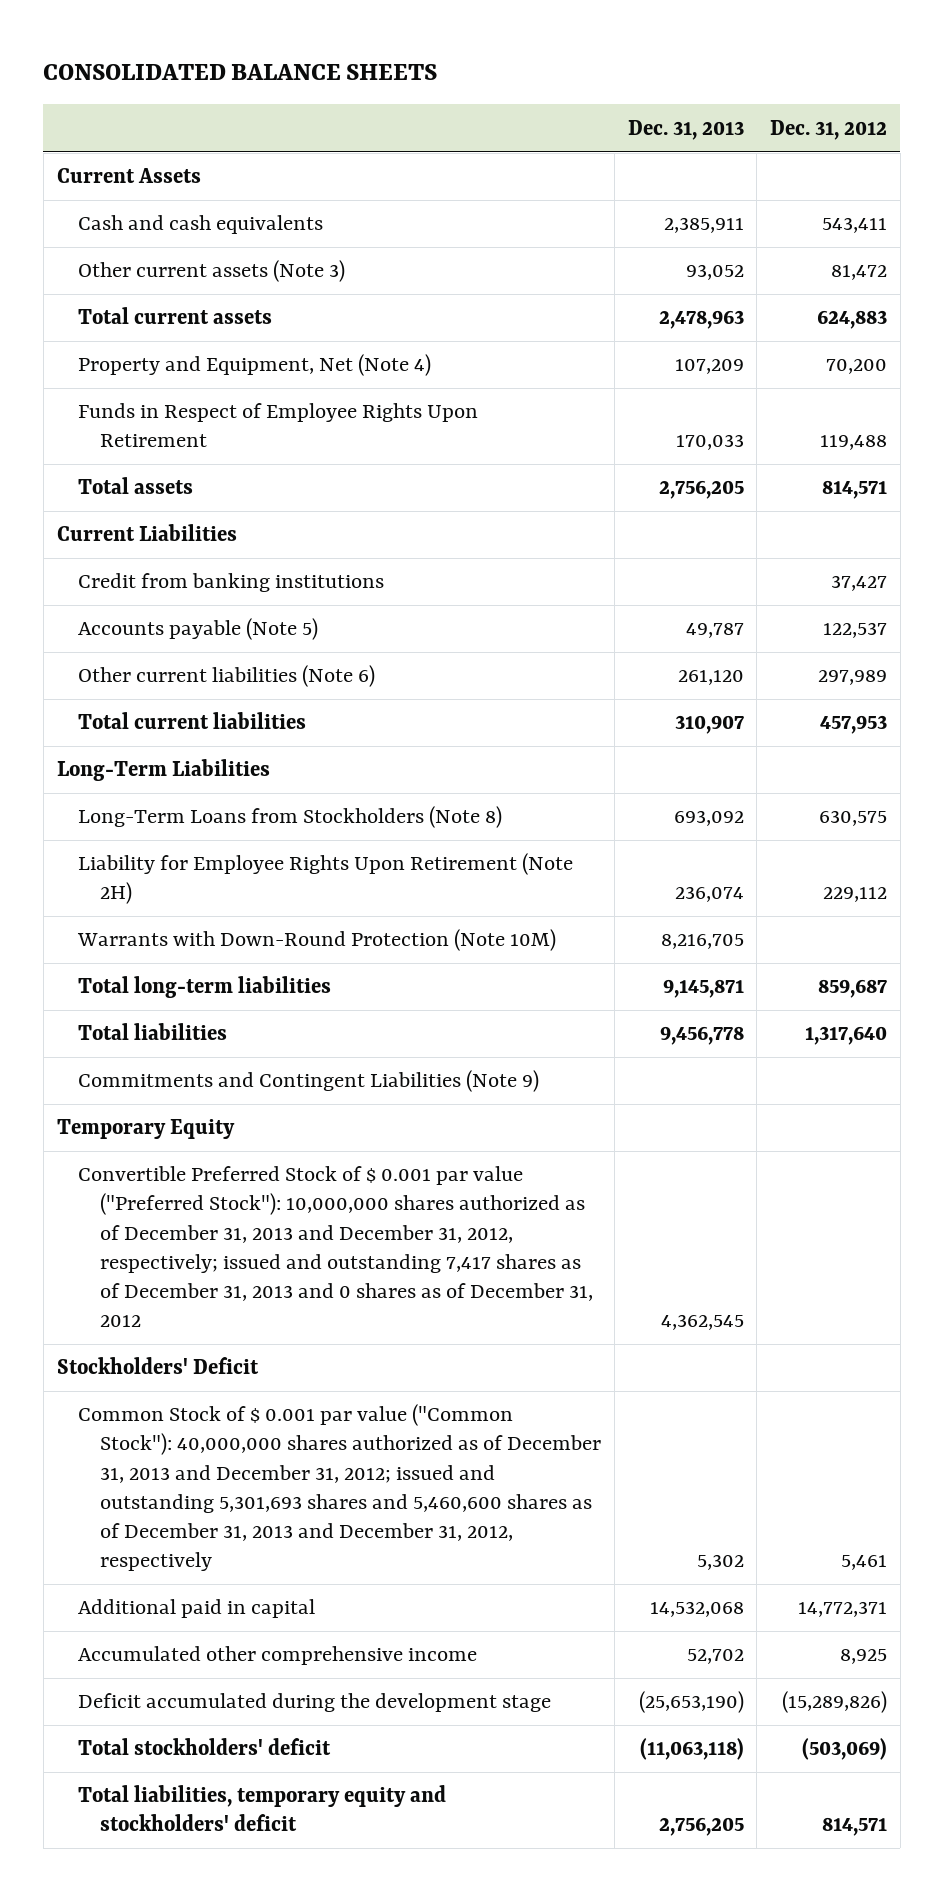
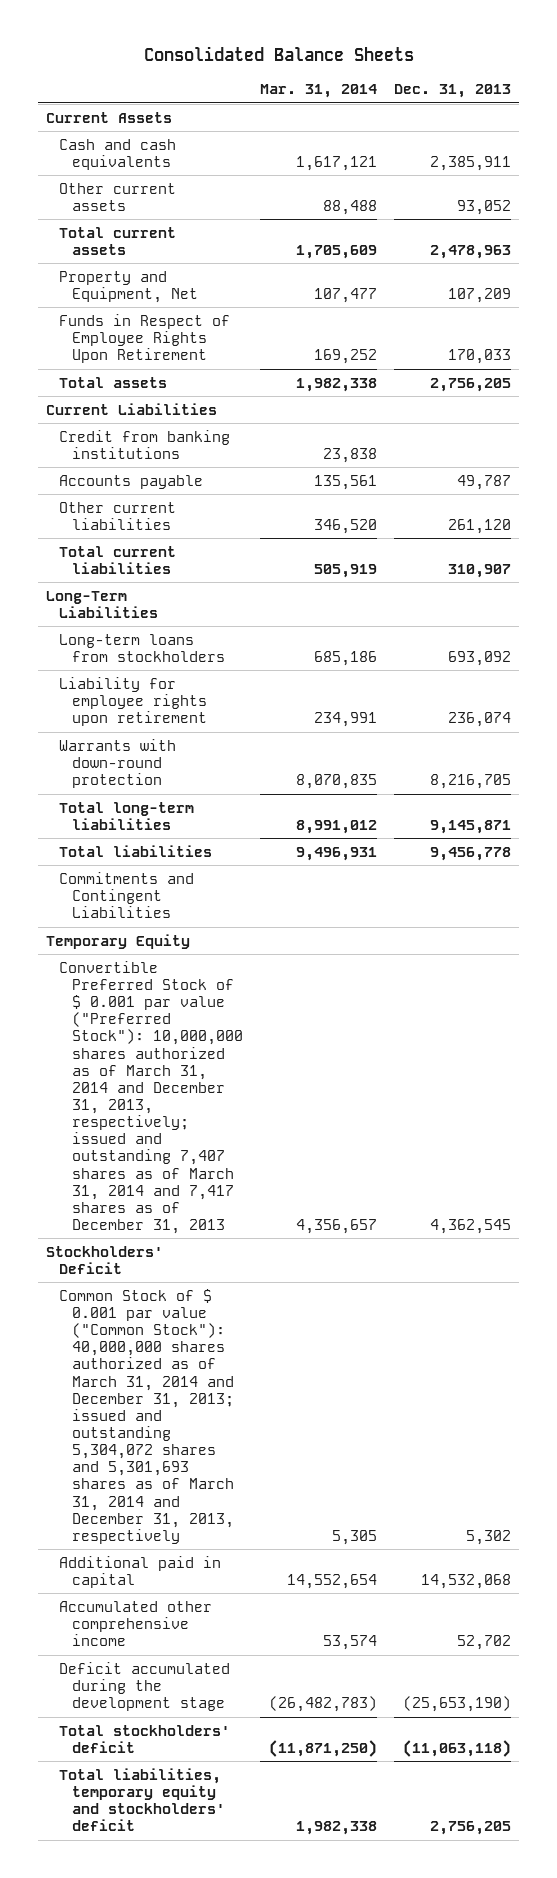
- CONSOLIDATED BALANCE SHEETS
+ Consolidated Balance Sheets
- | Dec. 31, 2013 | Dec. 31, 2012
+ | Mar. 31, 2014 | Dec. 31, 2013
- Other current assets (Note 3) | 93,052 | 81,472
+ Other current assets | 88,488 | 93,052
- Property and Equipment, Net (Note 4) | 107,209 | 70,200
+ Property and Equipment, Net | 107,477 | 107,209
- Accounts payable (Note 5) | 49,787 | 122,537
- Other current liabilities (Note 6) | 261,120 | 297,989
+ Accounts payable | 135,561 | 49,787
+ Other current liabilities | 346,520 | 261,120
- Long-Term Loans from Stockholders (Note 8) | 693,092 | 630,575
- Liability for Employee Rights Upon Retirement (Note 2H) | 236,074 | 229,112
- Warrants with Down-Round Protection (Note 10M) | 8,216,705 |
+ Long-term loans from stockholders | 685,186 | 693,092
+ Liability for employee rights upon retirement | 234,991 | 236,074
+ Warrants with down-round protection | 8,070,835 | 8,216,705
- Commitments and Contingent Liabilities (Note 9)
+ Commitments and Contingent Liabilities
- Convertible Preferred Stock of $ 0.001 par value ("Preferred Stock"): 10,000,000 shares authorized as of December 31, 2013 and December 31, 2012, respectively; issued and outstanding 7,417 shares as of December 31, 2013 and 0 shares as of December 31, 2012 | 4,362,545 |
+ Convertible Preferred Stock of $ 0.001 par value ("Preferred Stock"): 10,000,000 shares authorized as of March 31, 2014 and December 31, 2013, respectively; issued and outstanding 7,407 shares as of March 31, 2014 and 7,417 shares as of December 31, 2013 | 4,356,657 | 4,362,545
- Common Stock of $ 0.001 par value ("Common Stock"): 40,000,000 shares authorized as of December 31, 2013 and December 31, 2012; issued and outstanding 5,301,693 shares and 5,460,600 shares as of December 31, 2013 and December 31, 2012, respectively | 5,302 | 5,461
+ Common Stock of $ 0.001 par value ("Common Stock"): 40,000,000 shares authorized as of March 31, 2014 and December 31, 2013; issued and outstanding 5,304,072 shares and 5,301,693 shares as of March 31, 2014 and December 31, 2013, respectively | 5,305 | 5,302

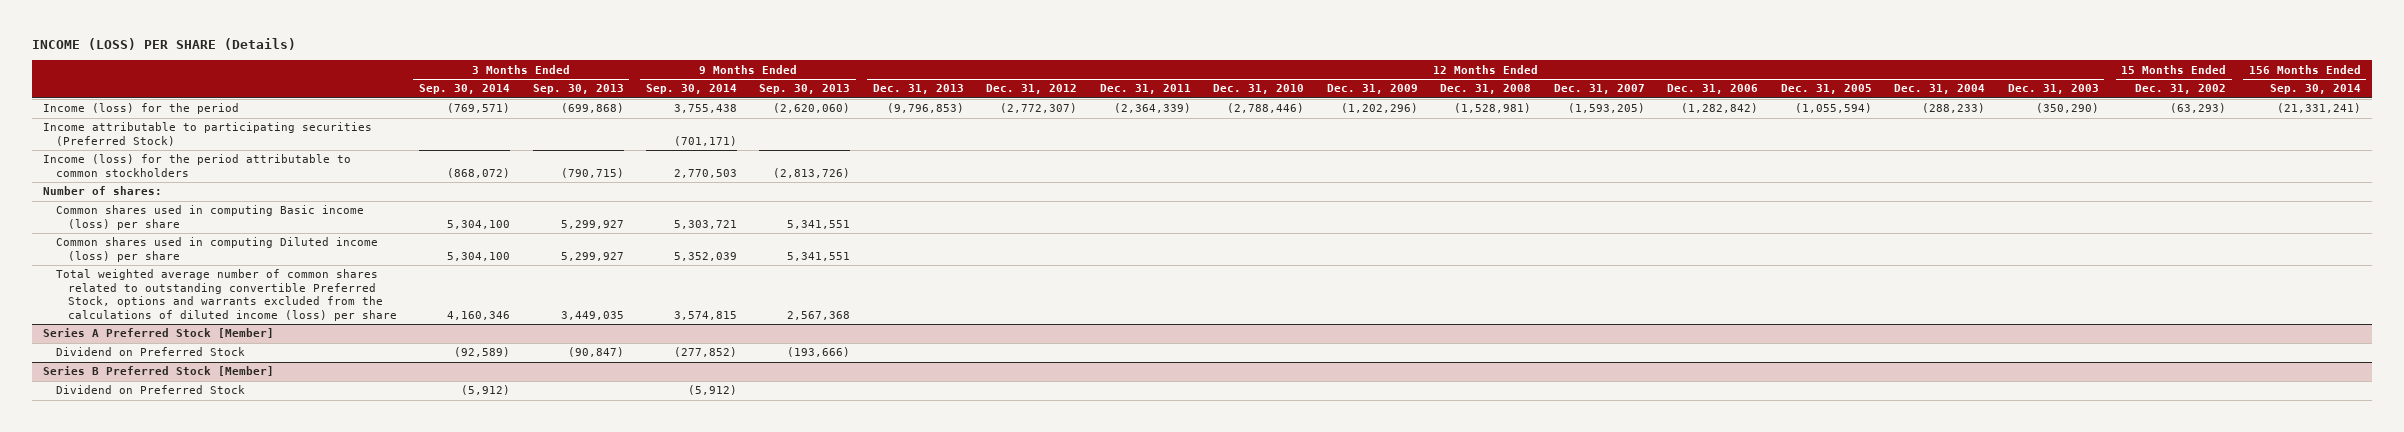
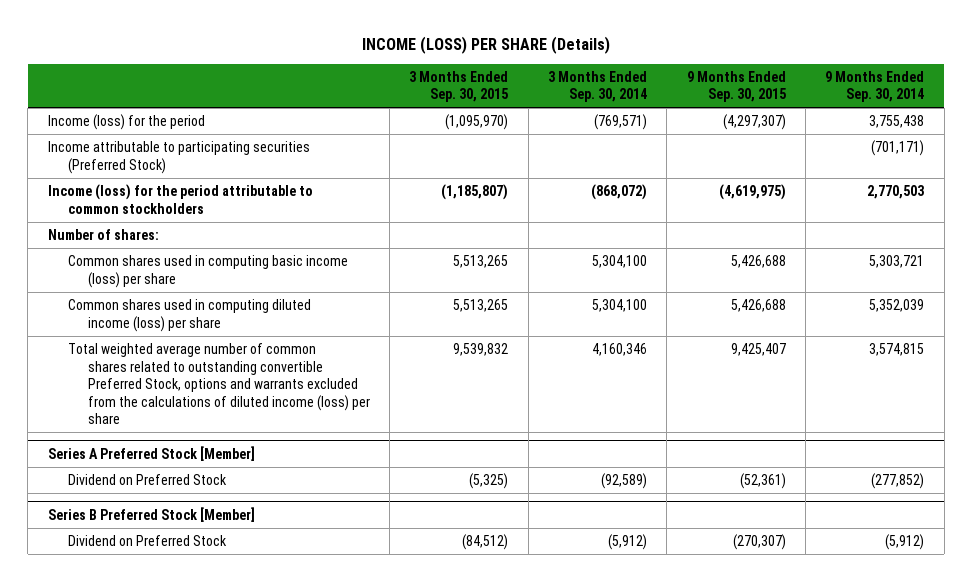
- | 3 Months Ended Sep. 30, 2014 | 3 Months Ended Sep. 30, 2013 | 9 Months Ended Sep. 30, 2014 | 9 Months Ended Sep. 30, 2013 | 12 Months Ended Dec. 31, 2013 | 12 Months Ended Dec. 31, 2012 | 12 Months Ended Dec. 31, 2011 | 12 Months Ended Dec. 31, 2010 | 12 Months Ended Dec. 31, 2009 | 12 Months Ended Dec. 31, 2008 | 12 Months Ended Dec. 31, 2007 | 12 Months Ended Dec. 31, 2006 | 12 Months Ended Dec. 31, 2005 | 12 Months Ended Dec. 31, 2004 | 12 Months Ended Dec. 31, 2003 | 15 Months Ended Dec. 31, 2002 | 156 Months Ended Sep. 30, 2014
+ | 3 Months Ended Sep. 30, 2015 | 3 Months Ended Sep. 30, 2014 | 9 Months Ended Sep. 30, 2015 | 9 Months Ended Sep. 30, 2014
- Common shares used in computing Basic income (loss) per share | 5,304,100 | 5,299,927 | 5,303,721 | 5,341,551 | | | | | | | | | | | | |
- Common shares used in computing Diluted income (loss) per share | 5,304,100 | 5,299,927 | 5,352,039 | 5,341,551 | | | | | | | | | | | | |
+ Common shares used in computing basic income (loss) per share | 5,513,265 | 5,304,100 | 5,426,688 | 5,303,721
+ Common shares used in computing diluted income (loss) per share | 5,513,265 | 5,304,100 | 5,426,688 | 5,352,039

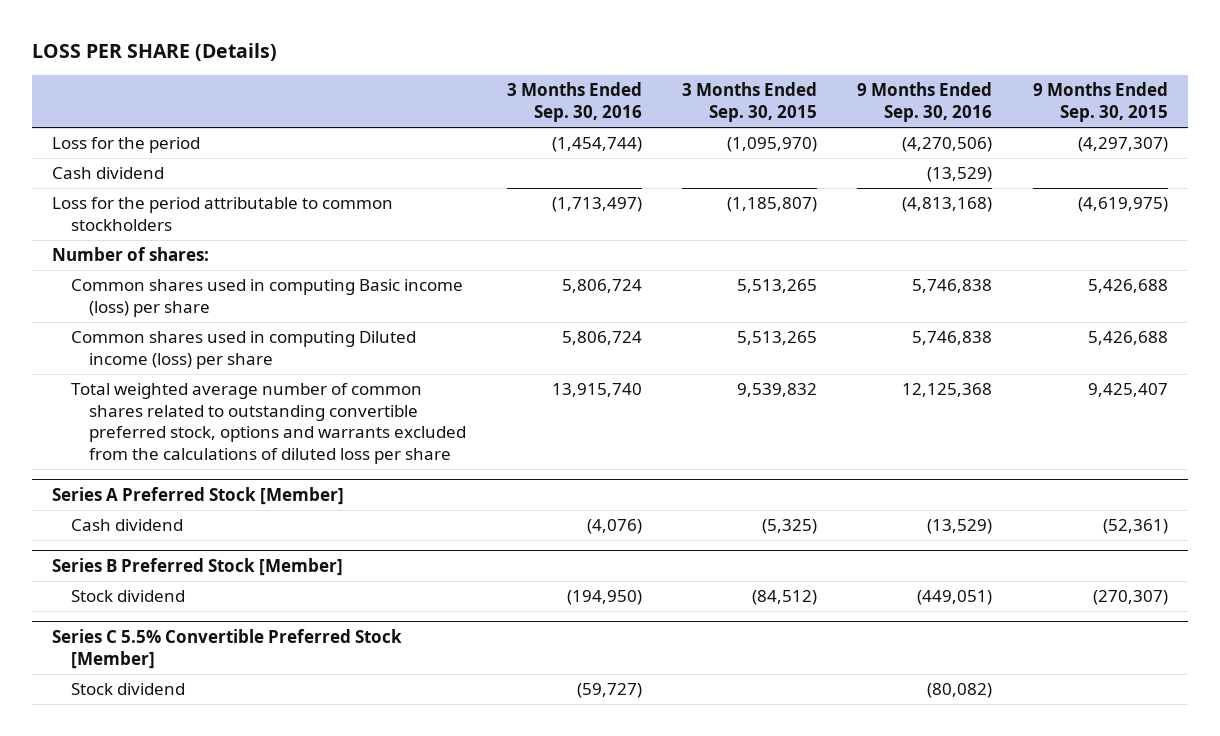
- INCOME (LOSS) PER SHARE (Details)
+ LOSS PER SHARE (Details)
- | 3 Months Ended Sep. 30, 2015 | 3 Months Ended Sep. 30, 2014 | 9 Months Ended Sep. 30, 2015 | 9 Months Ended Sep. 30, 2014
+ | 3 Months Ended Sep. 30, 2016 | 3 Months Ended Sep. 30, 2015 | 9 Months Ended Sep. 30, 2016 | 9 Months Ended Sep. 30, 2015
- Income (loss) for the period | (1,095,970) | (769,571) | (4,297,307) | 3,755,438
- Income attributable to participating securities (Preferred Stock) | | | | (701,171)
- Income (loss) for the period attributable to common stockholders | (1,185,807) | (868,072) | (4,619,975) | 2,770,503
+ Loss for the period | (1,454,744) | (1,095,970) | (4,270,506) | (4,297,307)
+ Cash dividend | | | (13,529) |
+ Loss for the period attributable to common stockholders | (1,713,497) | (1,185,807) | (4,813,168) | (4,619,975)
- Common shares used in computing basic income (loss) per share | 5,513,265 | 5,304,100 | 5,426,688 | 5,303,721
- Common shares used in computing diluted income (loss) per share | 5,513,265 | 5,304,100 | 5,426,688 | 5,352,039
- Total weighted average number of common shares related to outstanding convertible Preferred Stock, options and warrants excluded from the calculations of diluted income (loss) per share | 9,539,832 | 4,160,346 | 9,425,407 | 3,574,815
+ Common shares used in computing Basic income (loss) per share | 5,806,724 | 5,513,265 | 5,746,838 | 5,426,688
+ Common shares used in computing Diluted income (loss) per share | 5,806,724 | 5,513,265 | 5,746,838 | 5,426,688
+ Total weighted average number of common shares related to outstanding convertible preferred stock, options and warrants excluded from the calculations of diluted loss per share | 13,915,740 | 9,539,832 | 12,125,368 | 9,425,407
@ Series A Preferred Stock [Member]
- Dividend on Preferred Stock | (5,325) | (92,589) | (52,361) | (277,852)
+ Cash dividend | (4,076) | (5,325) | (13,529) | (52,361)
@ Series B Preferred Stock [Member]
- Dividend on Preferred Stock | (84,512) | (5,912) | (270,307) | (5,912)
+ Stock dividend | (194,950) | (84,512) | (449,051) | (270,307)
+ Series C 5.5% Convertible Preferred Stock [Member]
+ Stock dividend | (59,727) | | (80,082) |

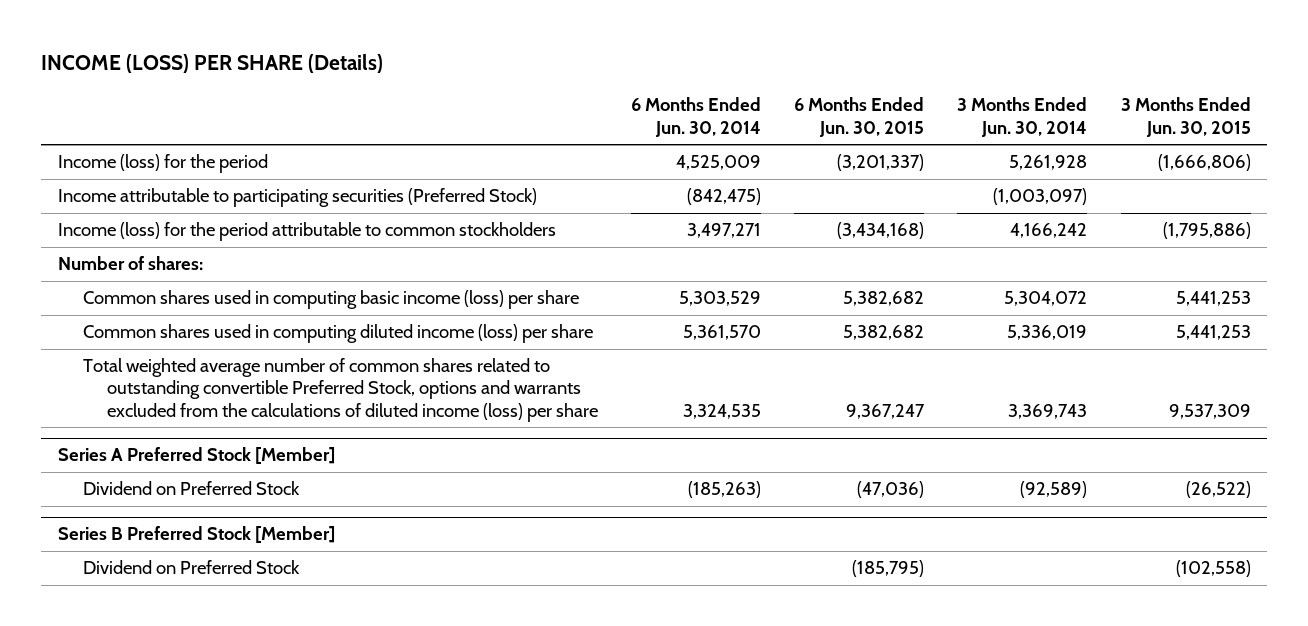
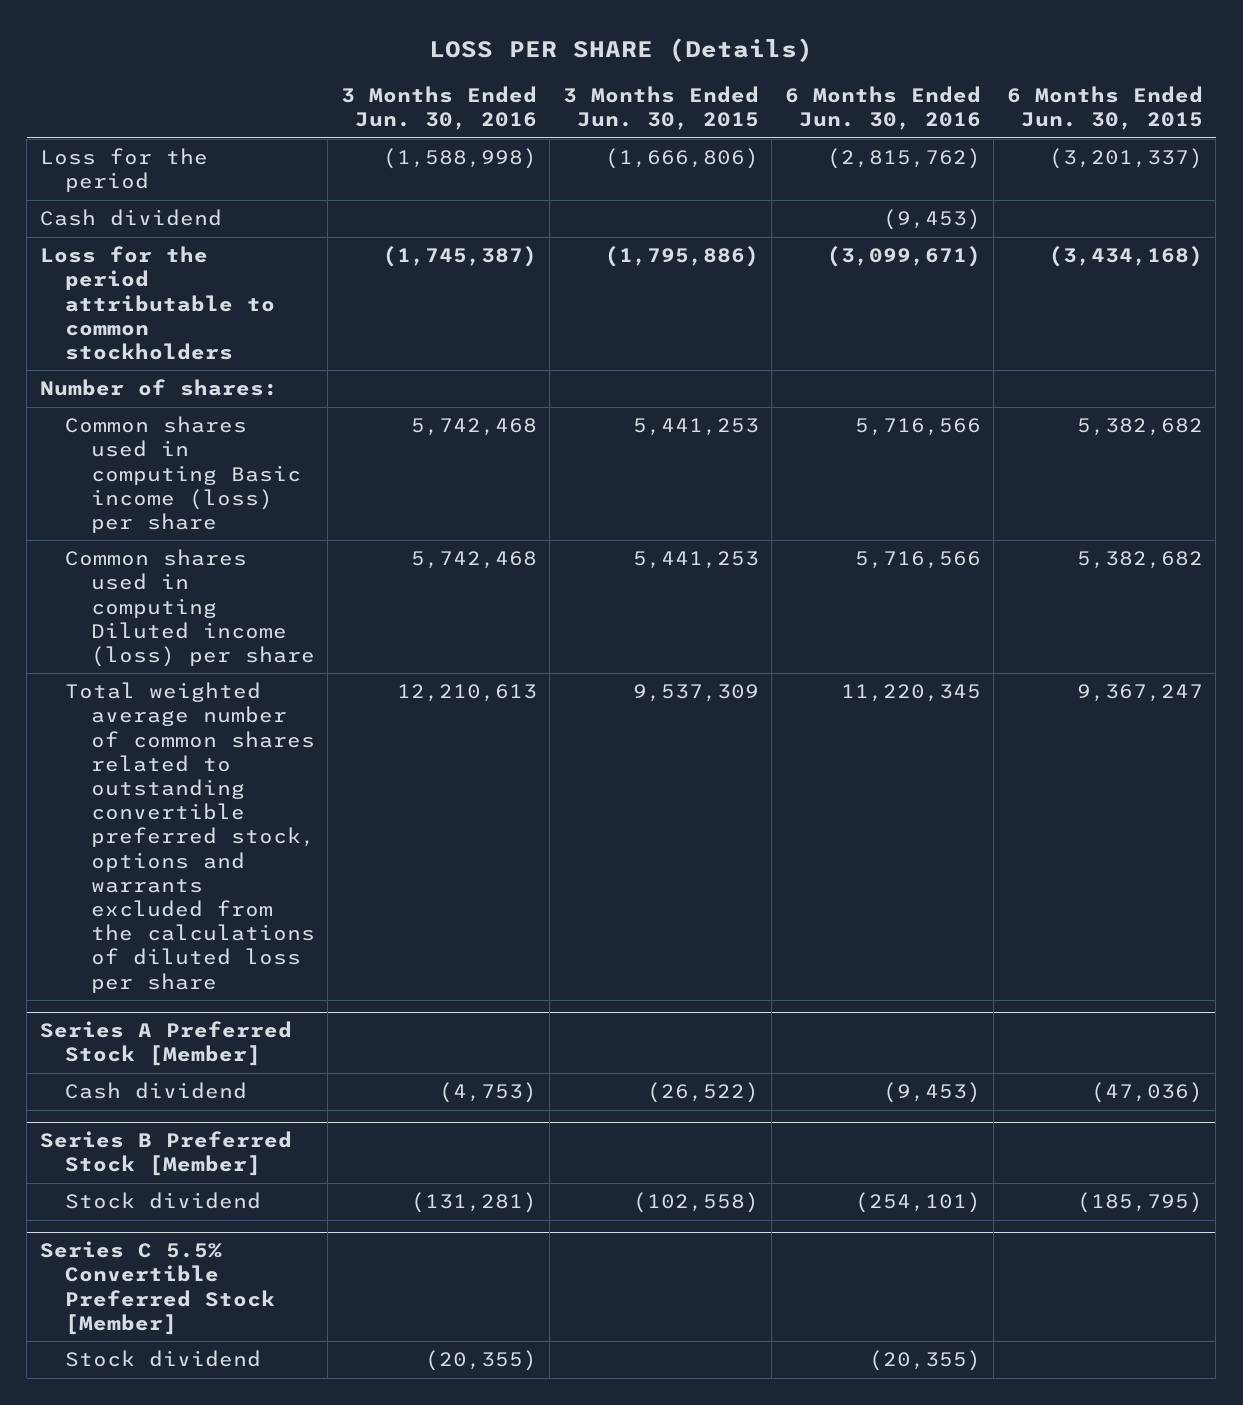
- INCOME (LOSS) PER SHARE (Details)
+ LOSS PER SHARE (Details)
- | 6 Months Ended Jun. 30, 2014 | 6 Months Ended Jun. 30, 2015 | 3 Months Ended Jun. 30, 2014 | 3 Months Ended Jun. 30, 2015
+ | 3 Months Ended Jun. 30, 2016 | 3 Months Ended Jun. 30, 2015 | 6 Months Ended Jun. 30, 2016 | 6 Months Ended Jun. 30, 2015
- Income (loss) for the period | 4,525,009 | (3,201,337) | 5,261,928 | (1,666,806)
- Income attributable to participating securities (Preferred Stock) | (842,475) | | (1,003,097) |
- Income (loss) for the period attributable to common stockholders | 3,497,271 | (3,434,168) | 4,166,242 | (1,795,886)
+ Loss for the period | (1,588,998) | (1,666,806) | (2,815,762) | (3,201,337)
+ Cash dividend | | | (9,453) |
+ Loss for the period attributable to common stockholders | (1,745,387) | (1,795,886) | (3,099,671) | (3,434,168)
- Common shares used in computing basic income (loss) per share | 5,303,529 | 5,382,682 | 5,304,072 | 5,441,253
- Common shares used in computing diluted income (loss) per share | 5,361,570 | 5,382,682 | 5,336,019 | 5,441,253
- Total weighted average number of common shares related to outstanding convertible Preferred Stock, options and warrants excluded from the calculations of diluted income (loss) per share | 3,324,535 | 9,367,247 | 3,369,743 | 9,537,309
+ Common shares used in computing Basic income (loss) per share | 5,742,468 | 5,441,253 | 5,716,566 | 5,382,682
+ Common shares used in computing Diluted income (loss) per share | 5,742,468 | 5,441,253 | 5,716,566 | 5,382,682
+ Total weighted average number of common shares related to outstanding convertible preferred stock, options and warrants excluded from the calculations of diluted loss per share | 12,210,613 | 9,537,309 | 11,220,345 | 9,367,247
@ Series A Preferred Stock [Member]
- Dividend on Preferred Stock | (185,263) | (47,036) | (92,589) | (26,522)
+ Cash dividend | (4,753) | (26,522) | (9,453) | (47,036)
@ Series B Preferred Stock [Member]
- Dividend on Preferred Stock | | (185,795) | | (102,558)
+ Stock dividend | (131,281) | (102,558) | (254,101) | (185,795)
+ Series C 5.5% Convertible Preferred Stock [Member]
+ Stock dividend | (20,355) | | (20,355) |

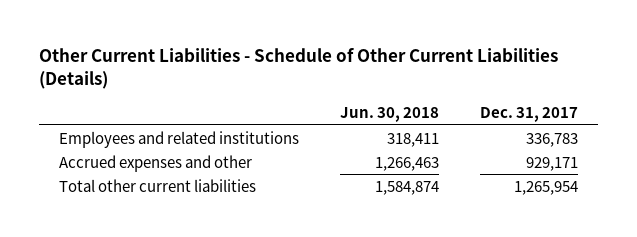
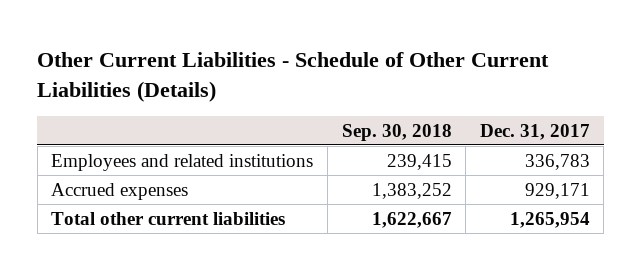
- | Jun. 30, 2018 | Dec. 31, 2017
+ | Sep. 30, 2018 | Dec. 31, 2017
- Accrued expenses and other | 1,266,463 | 929,171
+ Accrued expenses | 1,383,252 | 929,171

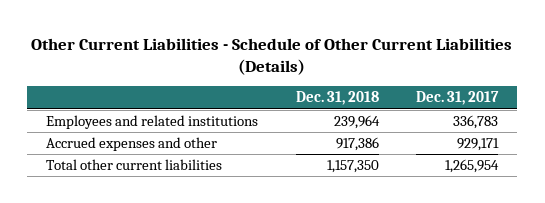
- | Sep. 30, 2018 | Dec. 31, 2017
+ | Dec. 31, 2018 | Dec. 31, 2017
- Accrued expenses | 1,383,252 | 929,171
+ Accrued expenses and other | 917,386 | 929,171

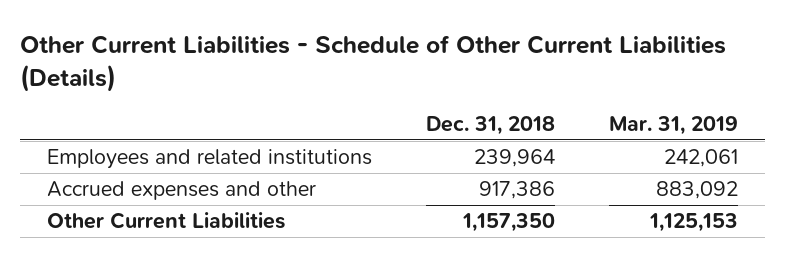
- | Dec. 31, 2018 | Dec. 31, 2017
+ | Dec. 31, 2018 | Mar. 31, 2019
- Total other current liabilities | 1,157,350 | 1,265,954
+ Other Current Liabilities | 1,157,350 | 1,125,153

